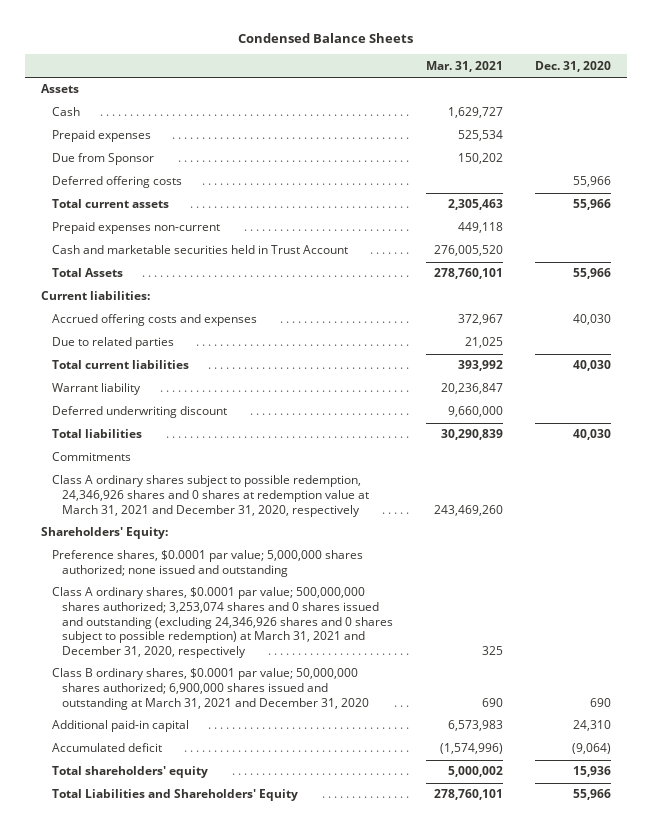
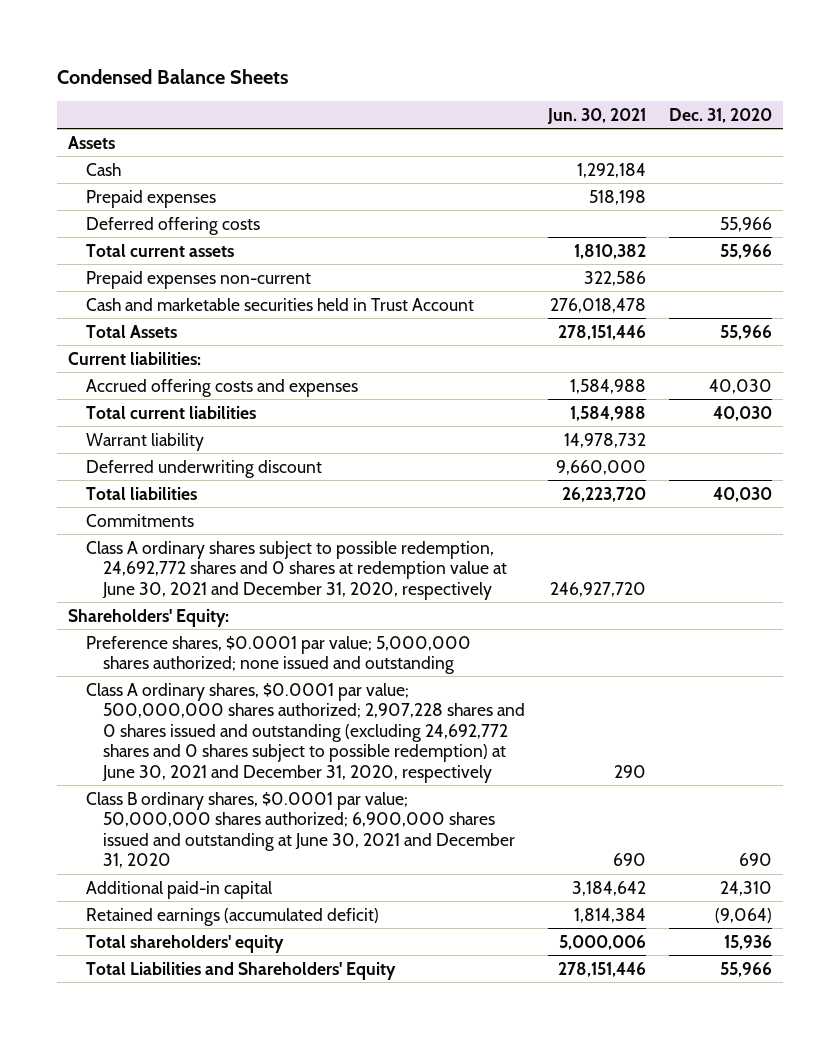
- | Mar. 31, 2021 | Dec. 31, 2020
+ | Jun. 30, 2021 | Dec. 31, 2020
- Due from Sponsor | 150,202 |
- Due to related parties | 21,025 |
- Class A ordinary shares subject to possible redemption, 24,346,926 shares and 0 shares at redemption value at March 31, 2021 and December 31, 2020, respectively | 243,469,260 |
+ Class A ordinary shares subject to possible redemption, 24,692,772 shares and 0 shares at redemption value at June 30, 2021 and December 31, 2020, respectively | 246,927,720 |
- Class A ordinary shares, $0.0001 par value; 500,000,000 shares authorized; 3,253,074 shares and 0 shares issued and outstanding (excluding 24,346,926 shares and 0 shares subject to possible redemption) at March 31, 2021 and December 31, 2020, respectively | 325 |
- Class B ordinary shares, $0.0001 par value; 50,000,000 shares authorized; 6,900,000 shares issued and outstanding at March 31, 2021 and December 31, 2020 | 690 | 690
+ Class A ordinary shares, $0.0001 par value; 500,000,000 shares authorized; 2,907,228 shares and 0 shares issued and outstanding (excluding 24,692,772 shares and 0 shares subject to possible redemption) at June 30, 2021 and December 31, 2020, respectively | 290 |
+ Class B ordinary shares, $0.0001 par value; 50,000,000 shares authorized; 6,900,000 shares issued and outstanding at June 30, 2021 and December 31, 2020 | 690 | 690
- Accumulated deficit | (1,574,996) | (9,064)
+ Retained earnings (accumulated deficit) | 1,814,384 | (9,064)

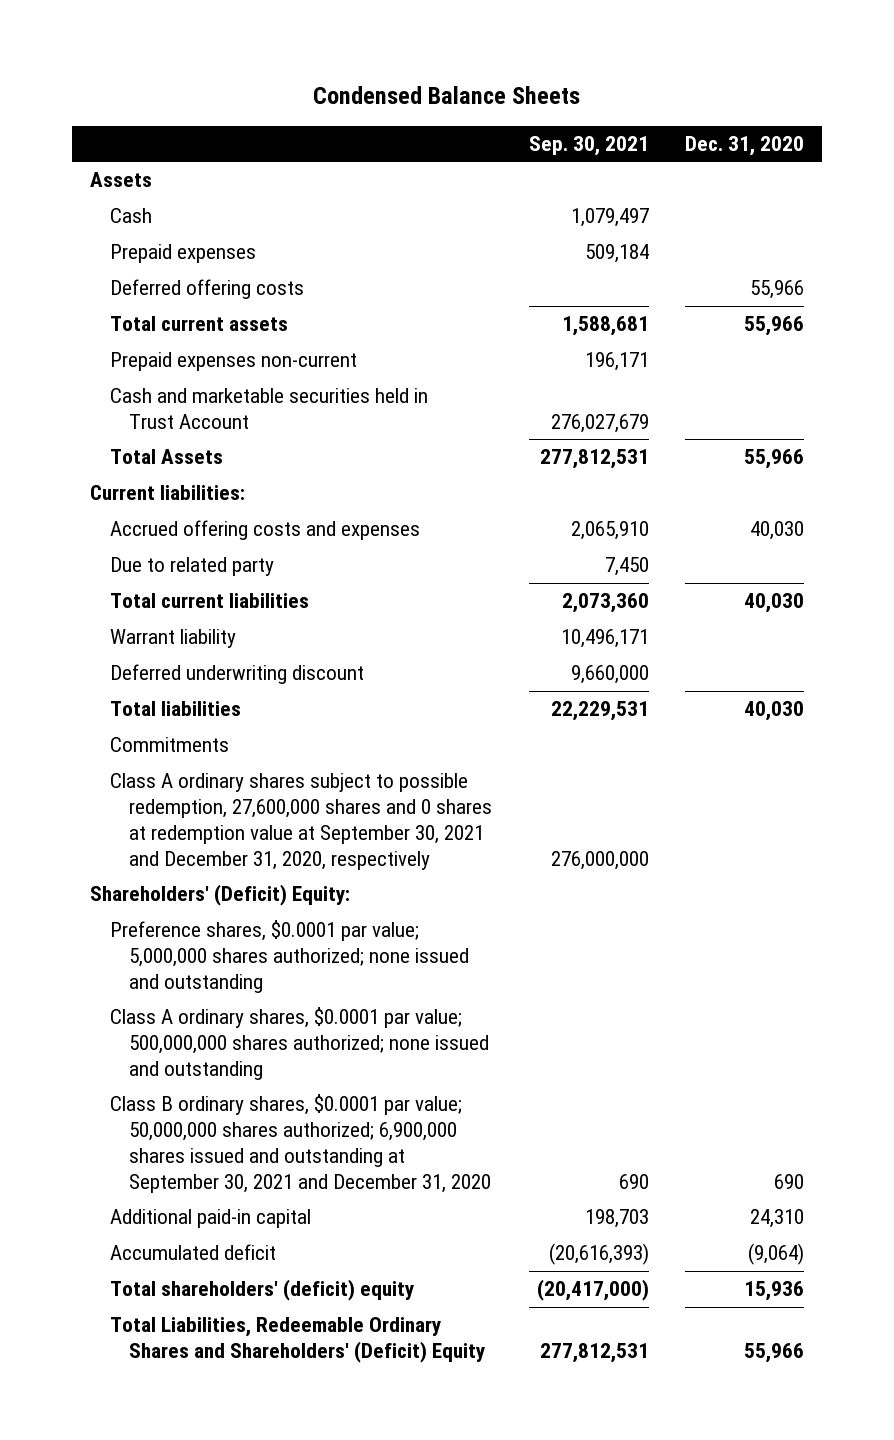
- | Jun. 30, 2021 | Dec. 31, 2020
+ | Sep. 30, 2021 | Dec. 31, 2020
+ Due to related party | 7,450 |
- Class A ordinary shares subject to possible redemption, 24,692,772 shares and 0 shares at redemption value at June 30, 2021 and December 31, 2020, respectively | 246,927,720 |
- Shareholders' Equity:
+ Class A ordinary shares subject to possible redemption, 27,600,000 shares and 0 shares at redemption value at September 30, 2021 and December 31, 2020, respectively | 276,000,000 |
+ Shareholders' (Deficit) Equity:
- Class A ordinary shares, $0.0001 par value; 500,000,000 shares authorized; 2,907,228 shares and 0 shares issued and outstanding (excluding 24,692,772 shares and 0 shares subject to possible redemption) at June 30, 2021 and December 31, 2020, respectively | 290 |
- Class B ordinary shares, $0.0001 par value; 50,000,000 shares authorized; 6,900,000 shares issued and outstanding at June 30, 2021 and December 31, 2020 | 690 | 690
+ Class A ordinary shares, $0.0001 par value; 500,000,000 shares authorized; none issued and outstanding
+ Class B ordinary shares, $0.0001 par value; 50,000,000 shares authorized; 6,900,000 shares issued and outstanding at September 30, 2021 and December 31, 2020 | 690 | 690
- Retained earnings (accumulated deficit) | 1,814,384 | (9,064)
- Total shareholders' equity | 5,000,006 | 15,936
- Total Liabilities and Shareholders' Equity | 278,151,446 | 55,966
+ Accumulated deficit | (20,616,393) | (9,064)
+ Total shareholders' (deficit) equity | (20,417,000) | 15,936
+ Total Liabilities, Redeemable Ordinary Shares and Shareholders' (Deficit) Equity | 277,812,531 | 55,966

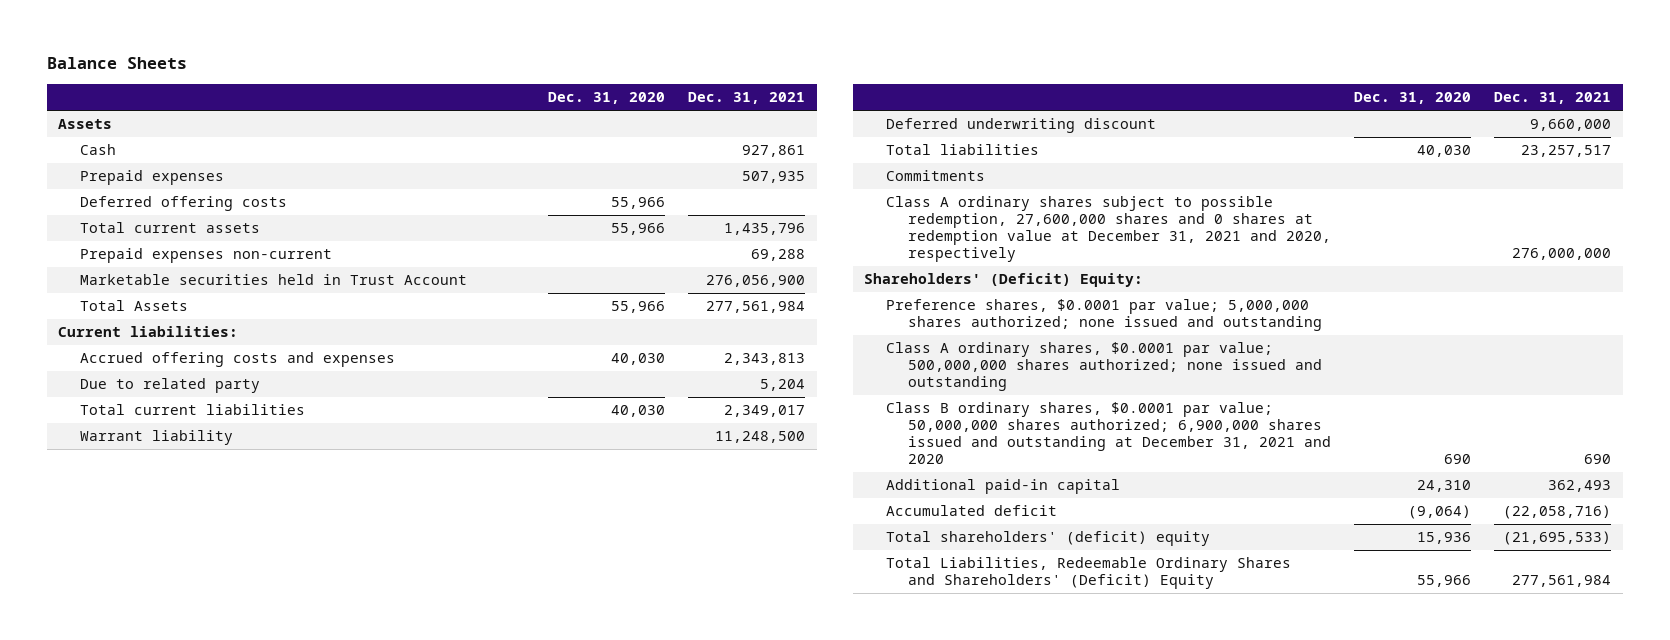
- Condensed Balance Sheets
+ Balance Sheets
- | Sep. 30, 2021 | Dec. 31, 2020
+ | Dec. 31, 2020 | Dec. 31, 2021
- Cash and marketable securities held in Trust Account | 276,027,679 |
+ Marketable securities held in Trust Account | | 276,056,900
- Class A ordinary shares subject to possible redemption, 27,600,000 shares and 0 shares at redemption value at September 30, 2021 and December 31, 2020, respectively | 276,000,000 |
+ Class A ordinary shares subject to possible redemption, 27,600,000 shares and 0 shares at redemption value at December 31, 2021 and 2020, respectively | | 276,000,000
- Class B ordinary shares, $0.0001 par value; 50,000,000 shares authorized; 6,900,000 shares issued and outstanding at September 30, 2021 and December 31, 2020 | 690 | 690
+ Class B ordinary shares, $0.0001 par value; 50,000,000 shares authorized; 6,900,000 shares issued and outstanding at December 31, 2021 and 2020 | 690 | 690

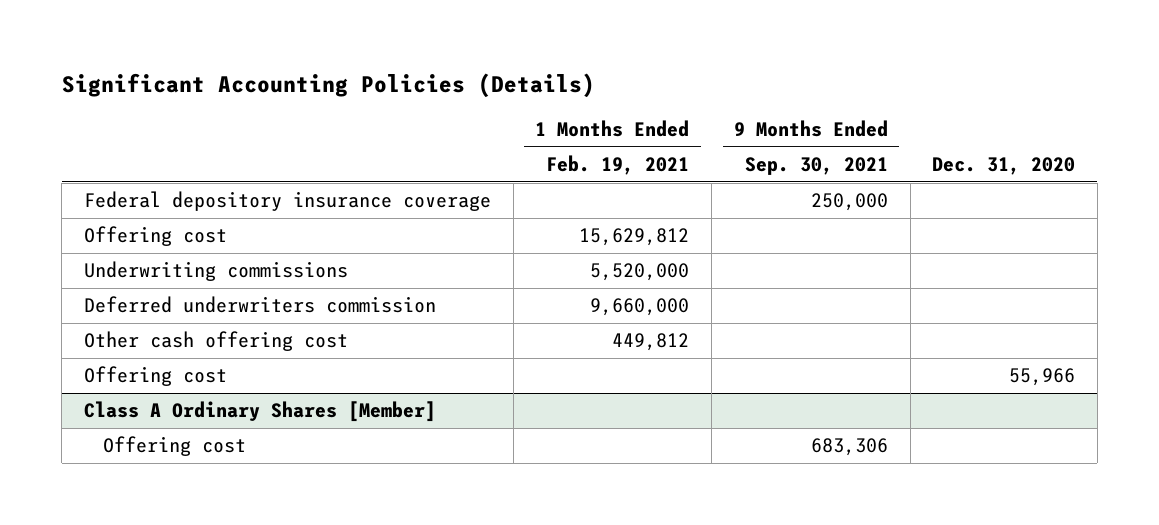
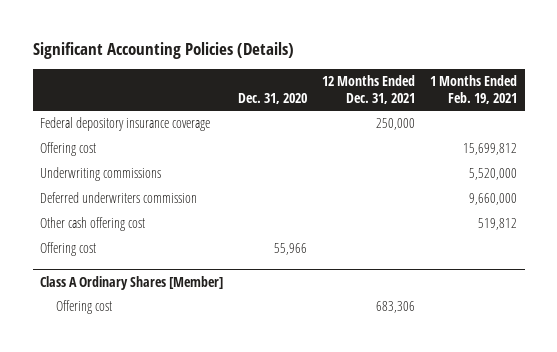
- | 1 Months Ended Feb. 19, 2021 | 9 Months Ended Sep. 30, 2021 | Dec. 31, 2020
+ | Dec. 31, 2020 | 12 Months Ended Dec. 31, 2021 | 1 Months Ended Feb. 19, 2021
- Offering cost | 15,629,812 | |
+ Offering cost | | | 15,699,812
- Other cash offering cost | 449,812 | |
+ Other cash offering cost | | | 519,812

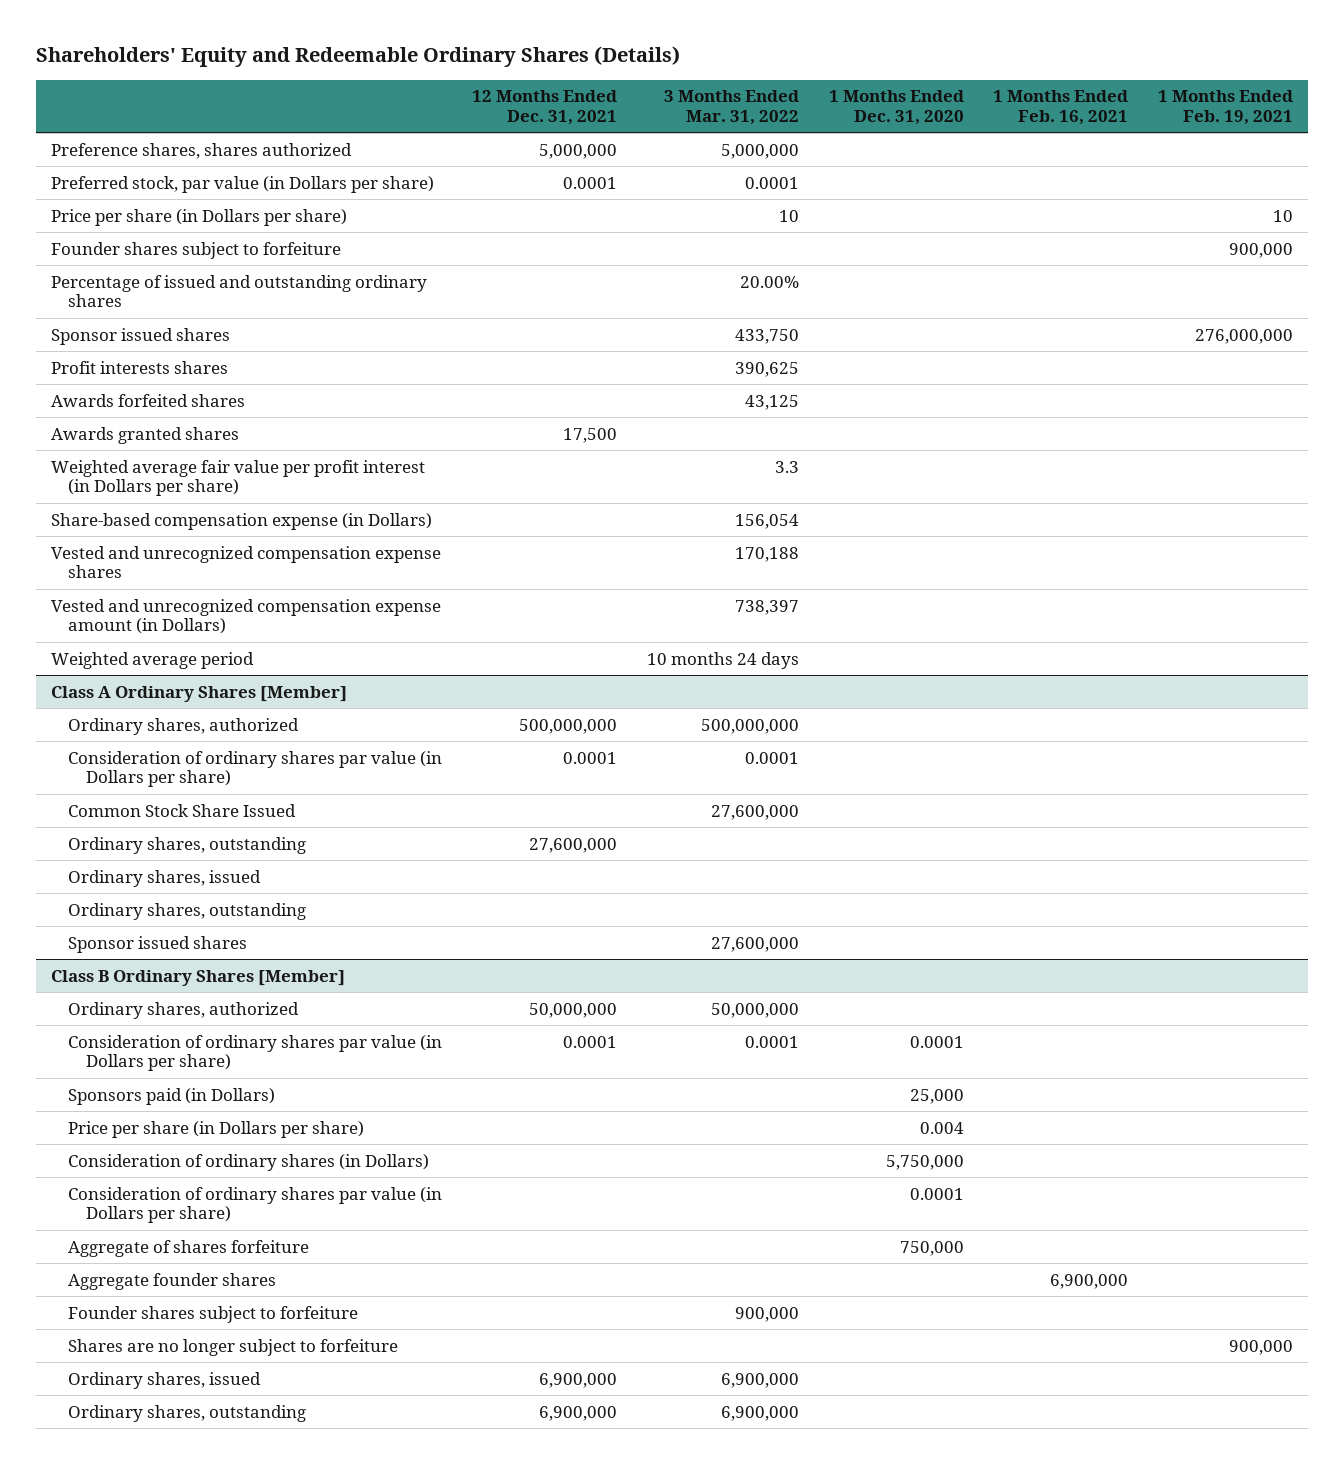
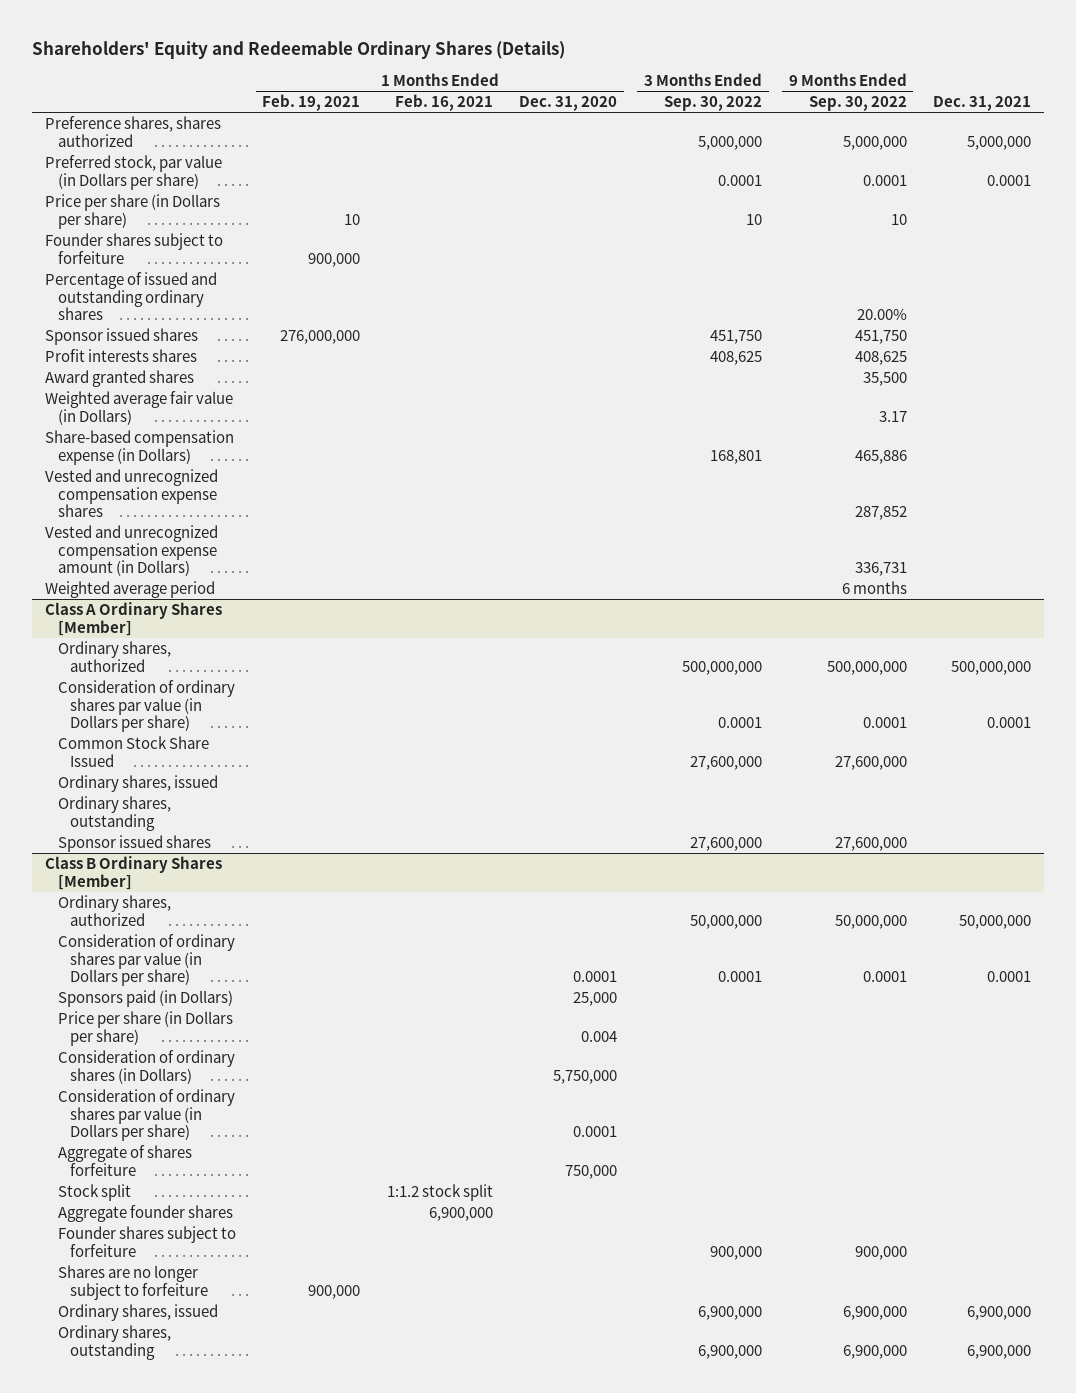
- | 12 Months Ended Dec. 31, 2021 | 3 Months Ended Mar. 31, 2022 | 1 Months Ended Dec. 31, 2020 | 1 Months Ended Feb. 16, 2021 | 1 Months Ended Feb. 19, 2021
+ | 1 Months Ended Feb. 19, 2021 | 1 Months Ended Feb. 16, 2021 | 1 Months Ended Dec. 31, 2020 | 3 Months Ended Sep. 30, 2022 | 9 Months Ended Sep. 30, 2022 | Dec. 31, 2021
- Awards forfeited shares | | 43,125 | | |
- Awards granted shares | 17,500 | | | |
- Weighted average fair value per profit interest (in Dollars per share) | | 3.3 | | |
+ Award granted shares | | | | | 35,500 |
+ Weighted average fair value (in Dollars) | | | | | 3.17 |
@ Class A Ordinary Shares [Member]
- Ordinary shares, outstanding | 27,600,000 | | | |
@ Class B Ordinary Shares [Member]
+ Stock split | | 1:1.2 stock split | | | |

